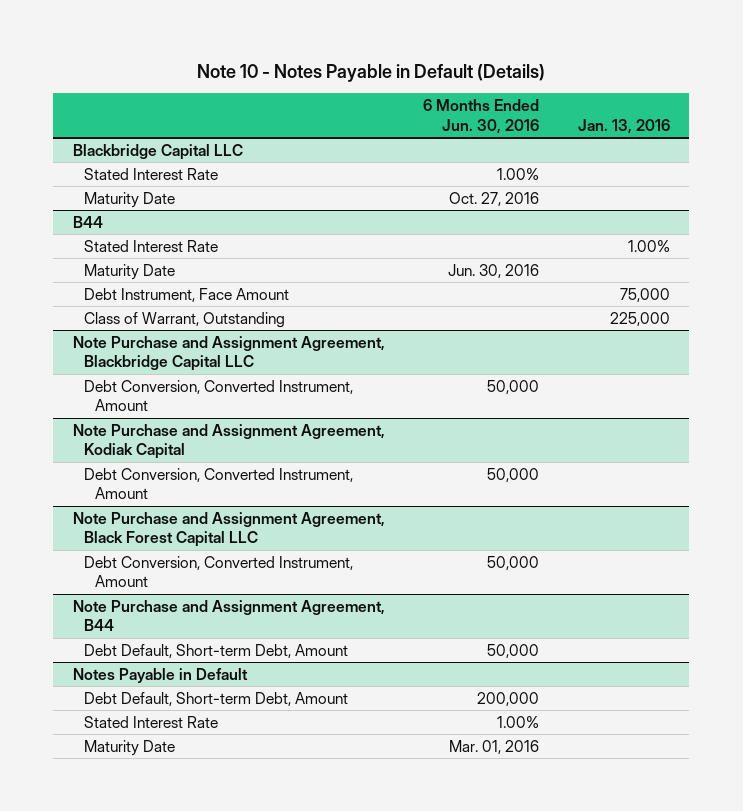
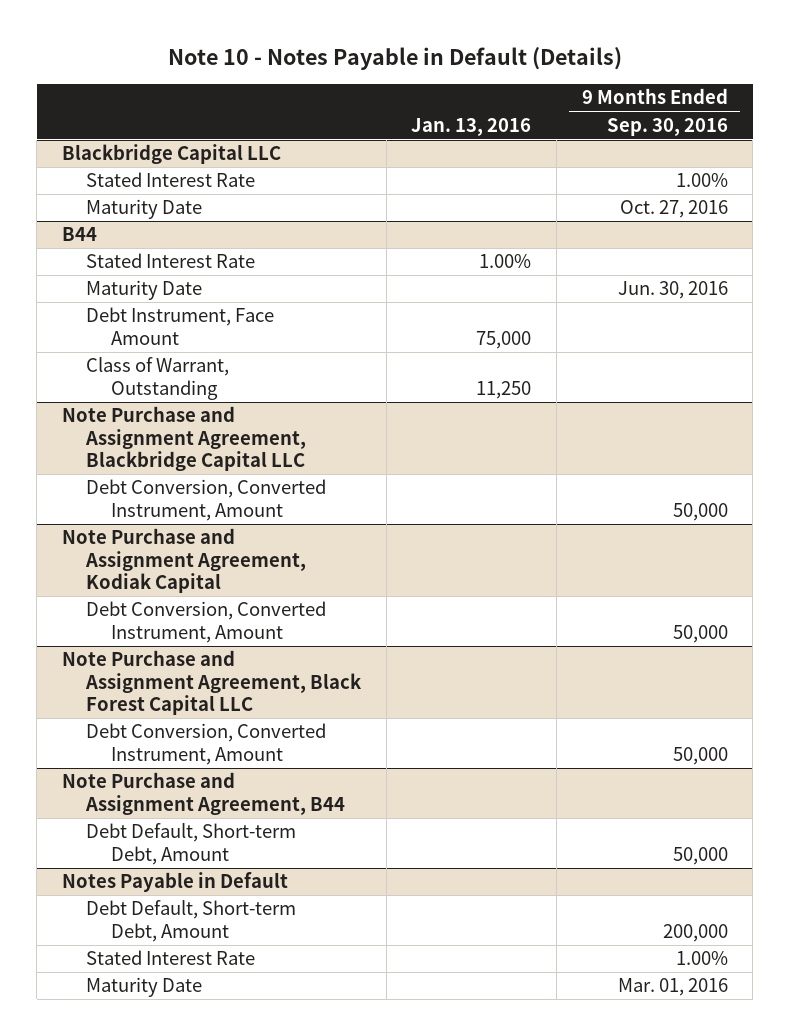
- | 6 Months Ended Jun. 30, 2016 | Jan. 13, 2016
+ | Jan. 13, 2016 | 9 Months Ended Sep. 30, 2016
@ B44
- Class of Warrant, Outstanding | | 225,000
+ Class of Warrant, Outstanding | 11,250 |

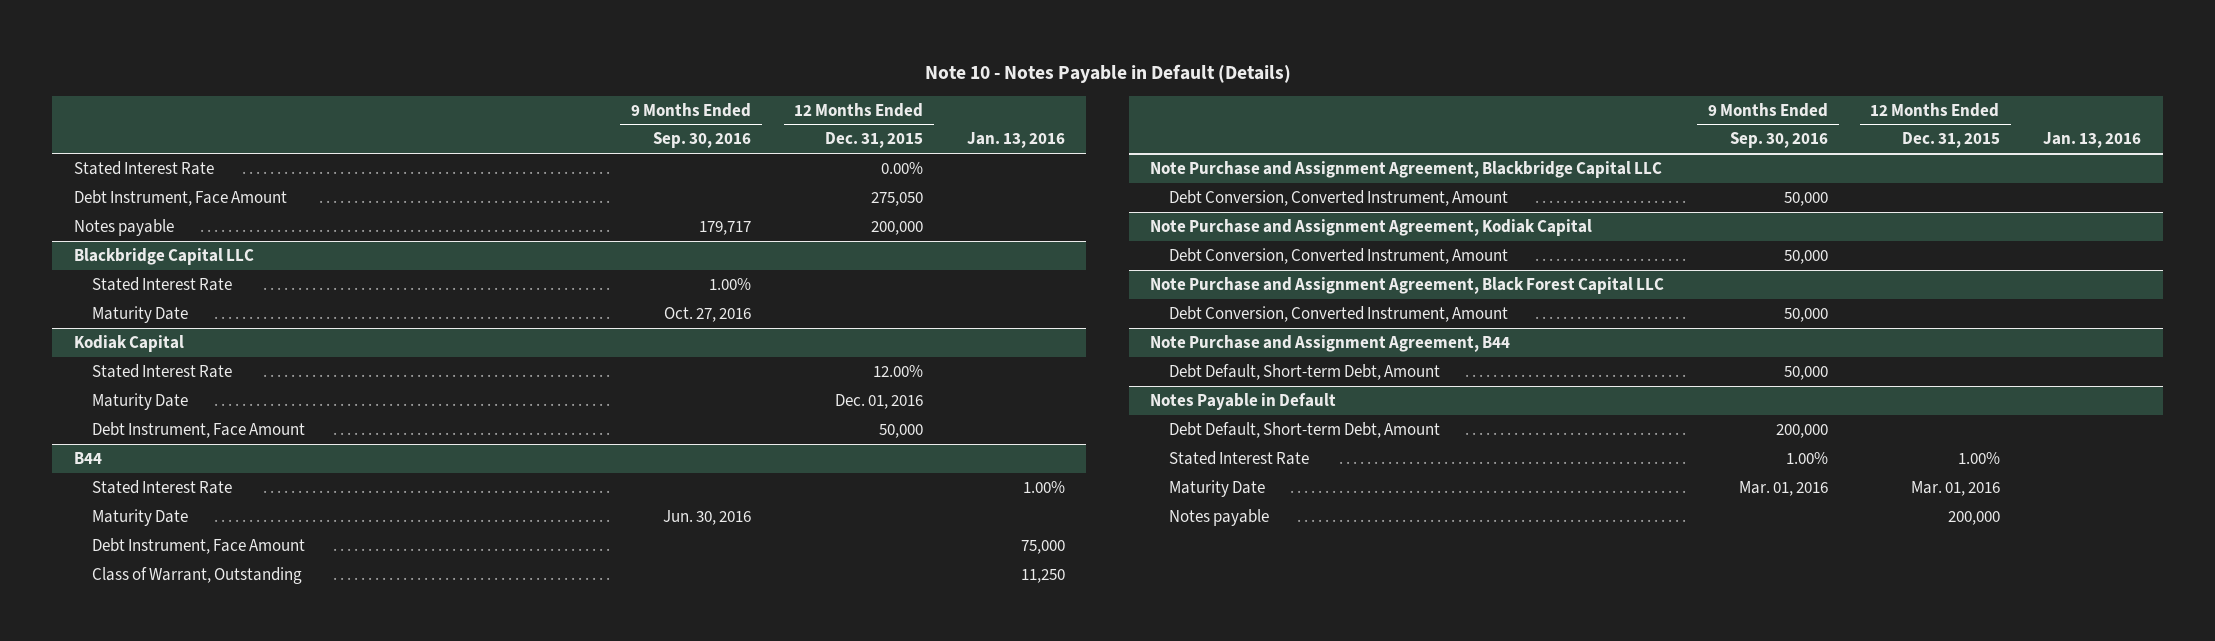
- | Jan. 13, 2016 | 9 Months Ended Sep. 30, 2016
+ | 9 Months Ended Sep. 30, 2016 | 12 Months Ended Dec. 31, 2015 | Jan. 13, 2016
+ Stated Interest Rate | | 0.00% |
+ Debt Instrument, Face Amount | | 275,050 |
+ Notes payable | 179,717 | 200,000 |
+ Kodiak Capital
+ Stated Interest Rate | | 12.00% |
+ Maturity Date | | Dec. 01, 2016 |
+ Debt Instrument, Face Amount | | 50,000 |
@ Notes Payable in Default
+ Notes payable | | 200,000 |

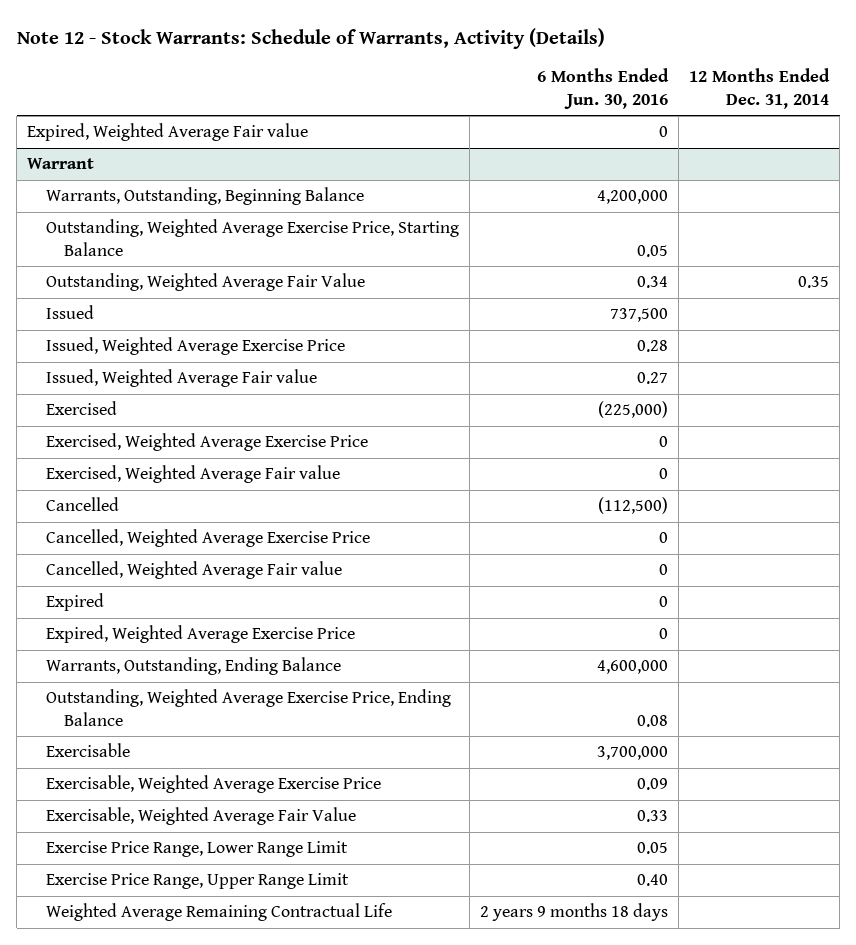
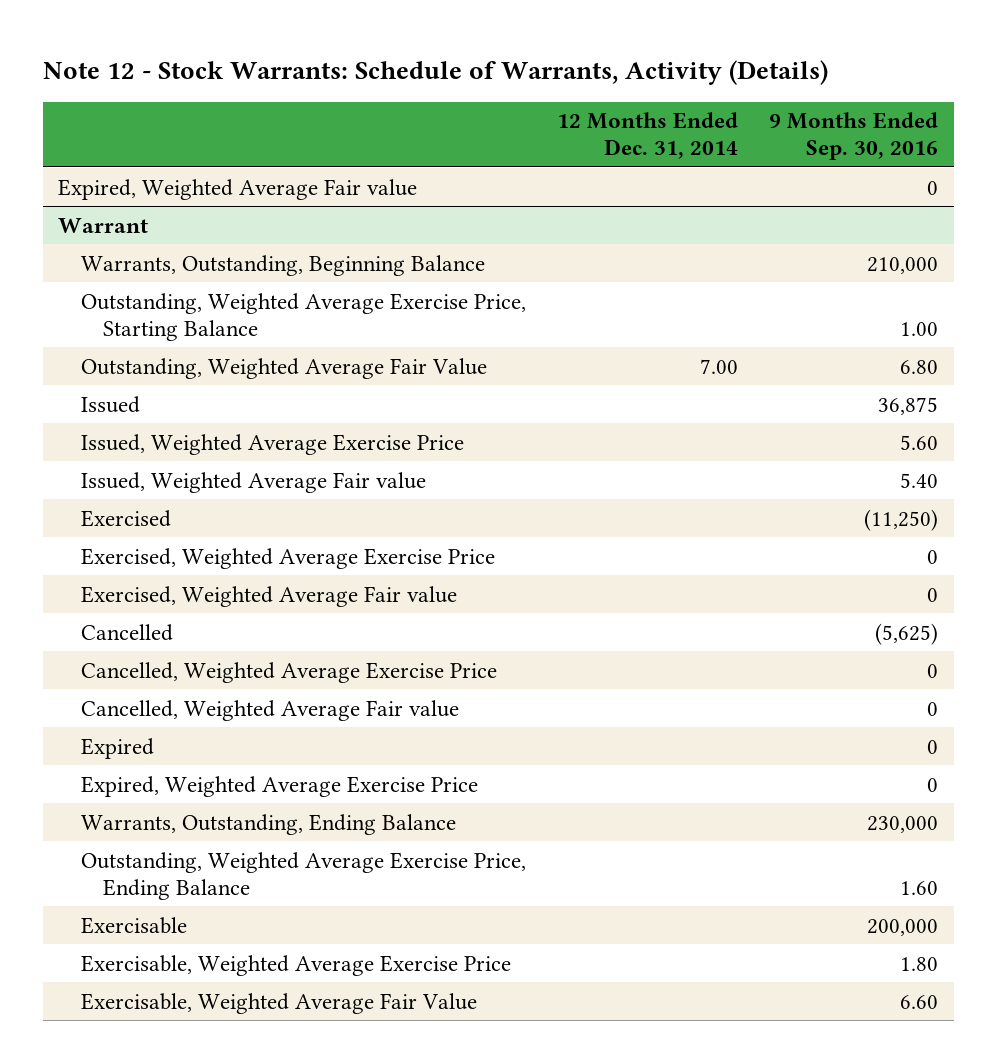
- | 6 Months Ended Jun. 30, 2016 | 12 Months Ended Dec. 31, 2014
+ | 12 Months Ended Dec. 31, 2014 | 9 Months Ended Sep. 30, 2016
@ Warrant
- Outstanding, Weighted Average Fair Value | 0.34 | 0.35
+ Outstanding, Weighted Average Fair Value | 7.00 | 6.80
- Exercise Price Range, Lower Range Limit | 0.05 |
- Exercise Price Range, Upper Range Limit | 0.40 |
- Weighted Average Remaining Contractual Life | 2 years 9 months 18 days |

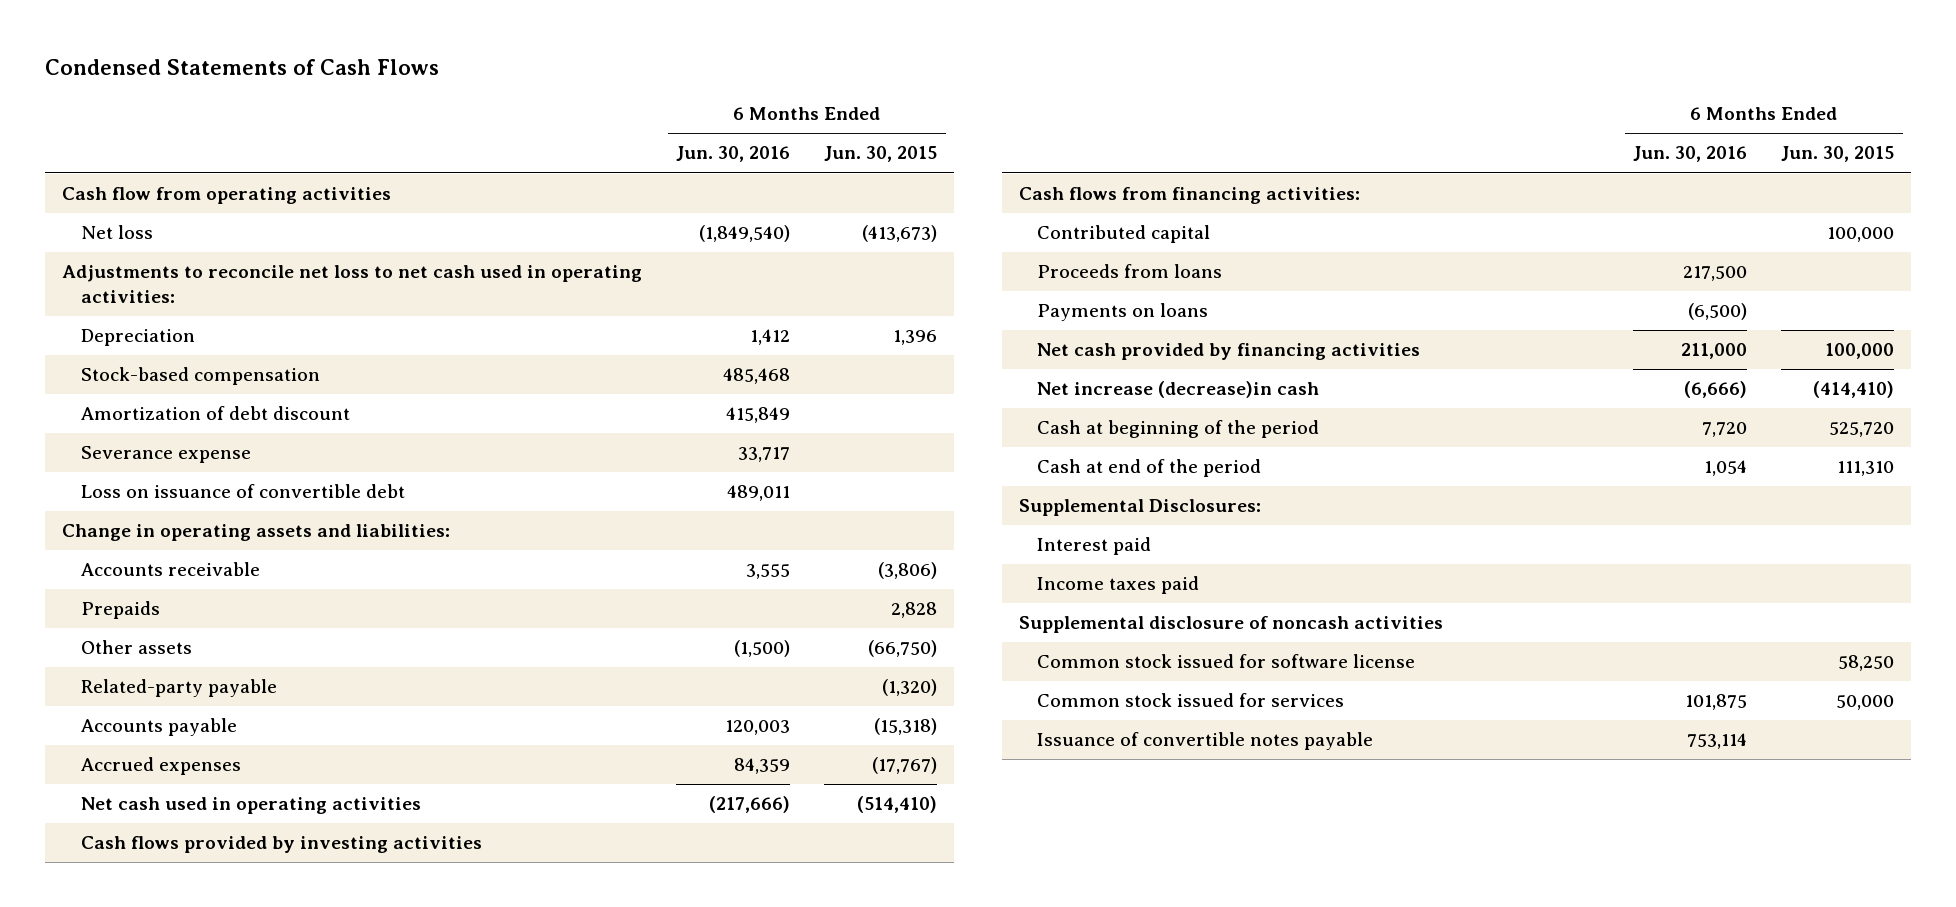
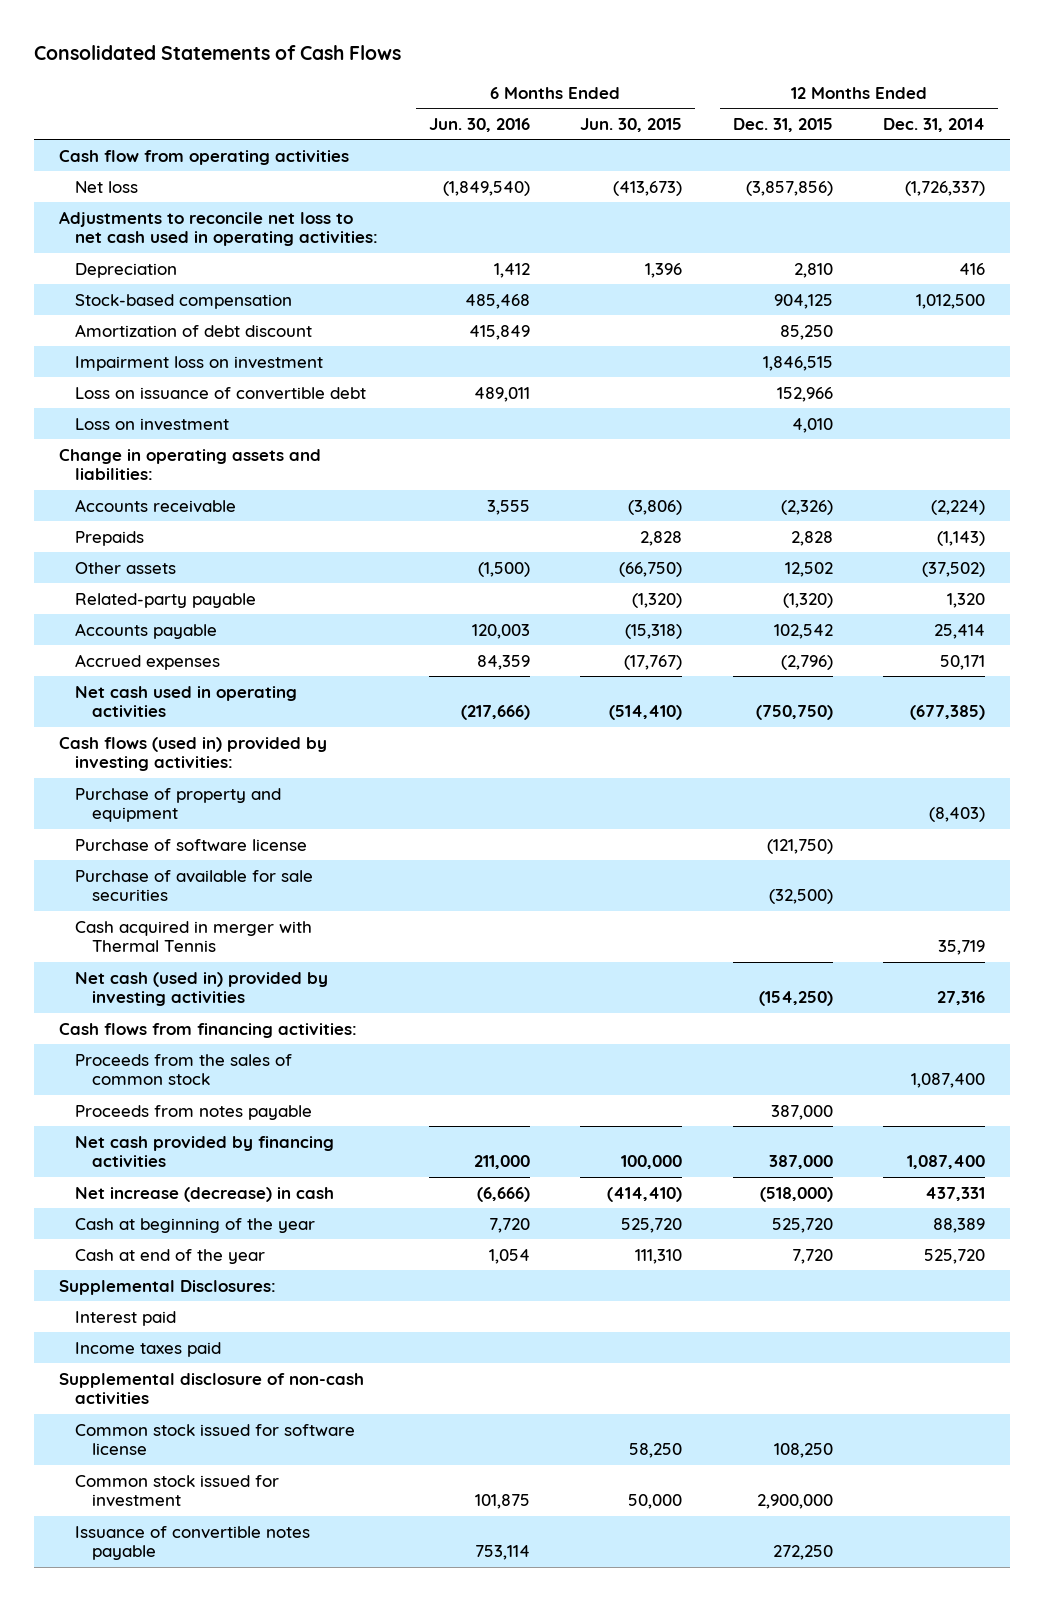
- Condensed Statements of Cash Flows
+ Consolidated Statements of Cash Flows
- | 6 Months Ended Jun. 30, 2016 | 6 Months Ended Jun. 30, 2015
+ | 6 Months Ended Jun. 30, 2016 | 6 Months Ended Jun. 30, 2015 | 12 Months Ended Dec. 31, 2015 | 12 Months Ended Dec. 31, 2014
- Severance expense | 33,717 |
+ Impairment loss on investment | | | 1,846,515 |
+ Loss on investment | | | 4,010 |
- Cash flows provided by investing activities
+ Cash flows (used in) provided by investing activities:
+ Purchase of property and equipment | | | | (8,403)
+ Purchase of software license | | | (121,750) |
+ Purchase of available for sale securities | | | (32,500) |
+ Cash acquired in merger with Thermal Tennis | | | | 35,719
+ Net cash (used in) provided by investing activities | | | (154,250) | 27,316
- Contributed capital | | 100,000
- Proceeds from loans | 217,500 |
- Payments on loans | (6,500) |
+ Proceeds from the sales of common stock | | | | 1,087,400
+ Proceeds from notes payable | | | 387,000 |
- Net increase (decrease)in cash | (6,666) | (414,410)
- Cash at beginning of the period | 7,720 | 525,720
- Cash at end of the period | 1,054 | 111,310
+ Net increase (decrease) in cash | (6,666) | (414,410) | (518,000) | 437,331
+ Cash at beginning of the year | 7,720 | 525,720 | 525,720 | 88,389
+ Cash at end of the year | 1,054 | 111,310 | 7,720 | 525,720
- Supplemental disclosure of noncash activities
+ Supplemental disclosure of non-cash activities
- Common stock issued for services | 101,875 | 50,000
+ Common stock issued for investment | 101,875 | 50,000 | 2,900,000 |

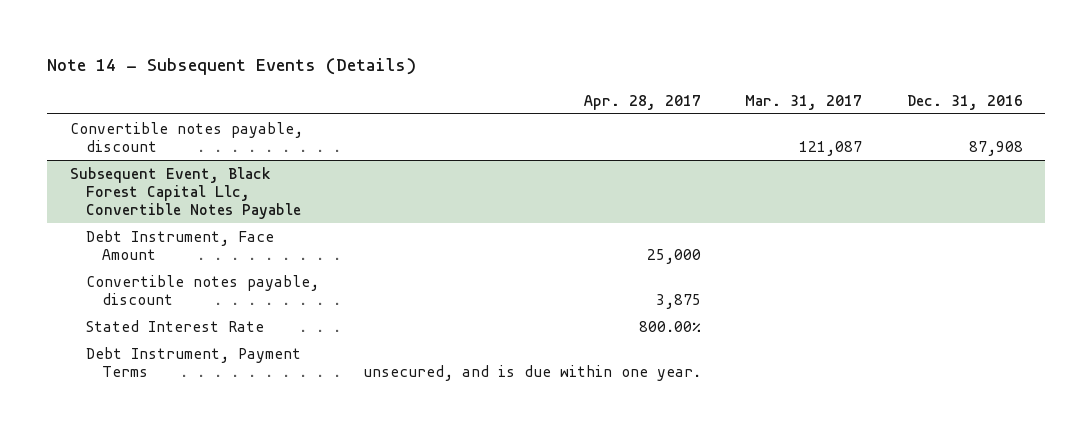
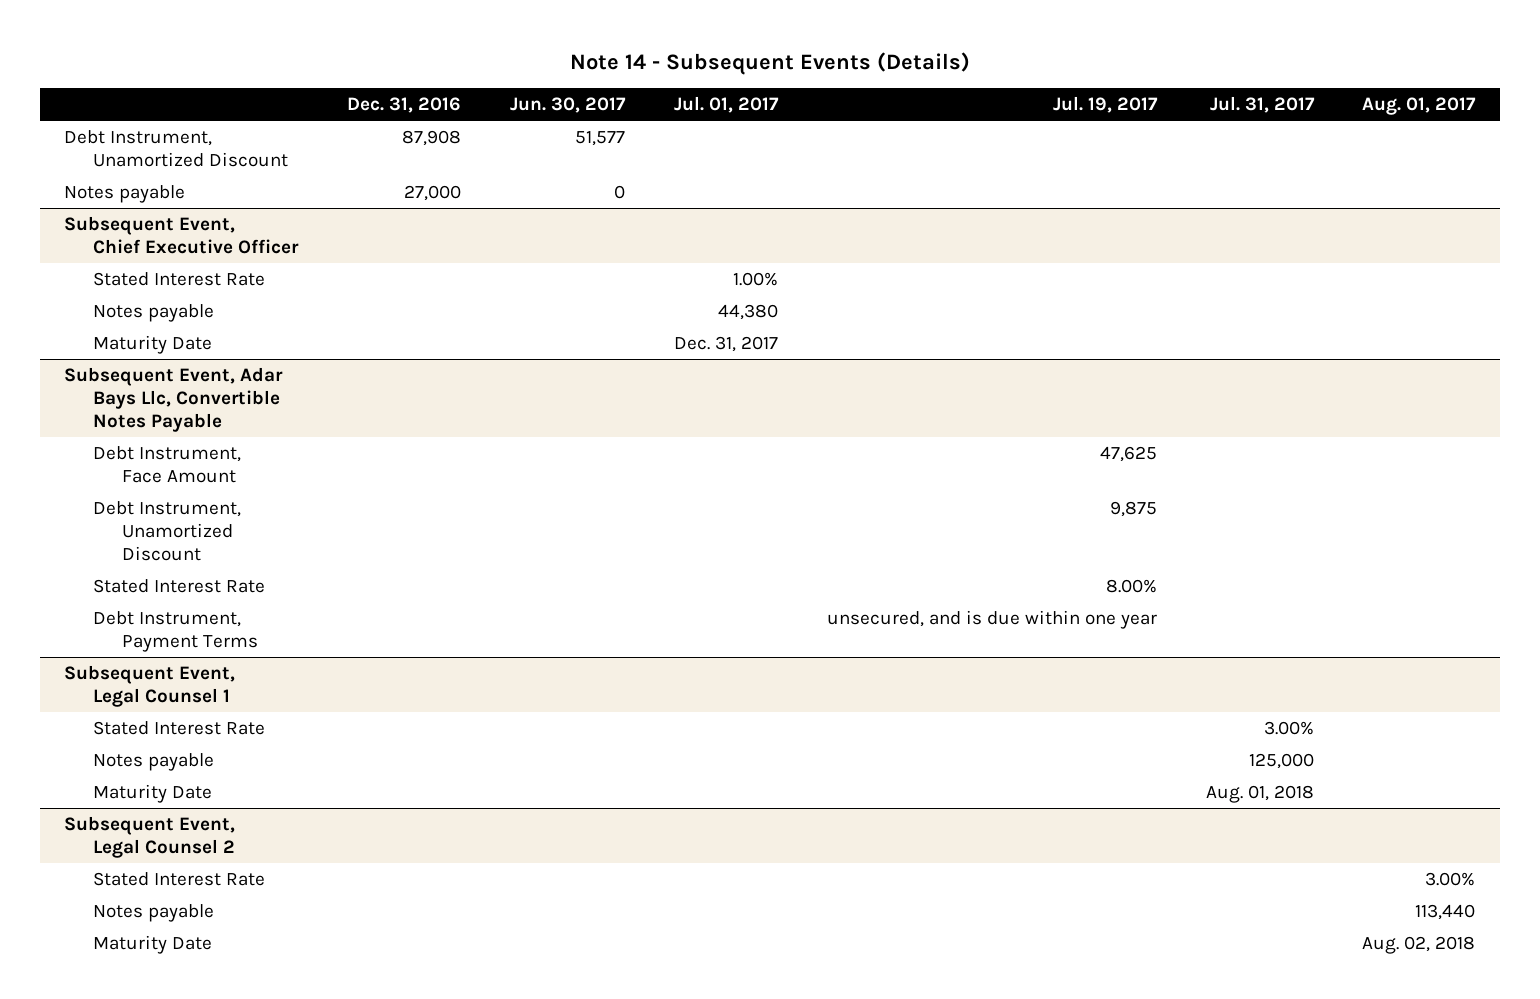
- | Apr. 28, 2017 | Mar. 31, 2017 | Dec. 31, 2016
+ | Dec. 31, 2016 | Jun. 30, 2017 | Jul. 01, 2017 | Jul. 19, 2017 | Jul. 31, 2017 | Aug. 01, 2017
- Convertible notes payable, discount | | 121,087 | 87,908
- Subsequent Event, Black Forest Capital Llc, Convertible Notes Payable
+ Debt Instrument, Unamortized Discount | 87,908 | 51,577 | | | |
+ Notes payable | 27,000 | 0 | | | |
+ Subsequent Event, Chief Executive Officer
+ Stated Interest Rate | | | 1.00% | | |
+ Notes payable | | | 44,380 | | |
+ Maturity Date | | | Dec. 31, 2017 | | |
+ Subsequent Event, Adar Bays Llc, Convertible Notes Payable
- Convertible notes payable, discount | 3,875 | |
+ Debt Instrument, Unamortized Discount | | | | 9,875 | |
+ Subsequent Event, Legal Counsel 1
+ Stated Interest Rate | | | | | 3.00% |
+ Notes payable | | | | | 125,000 |
+ Maturity Date | | | | | Aug. 01, 2018 |
+ Subsequent Event, Legal Counsel 2
+ Stated Interest Rate | | | | | | 3.00%
+ Notes payable | | | | | | 113,440
+ Maturity Date | | | | | | Aug. 02, 2018

